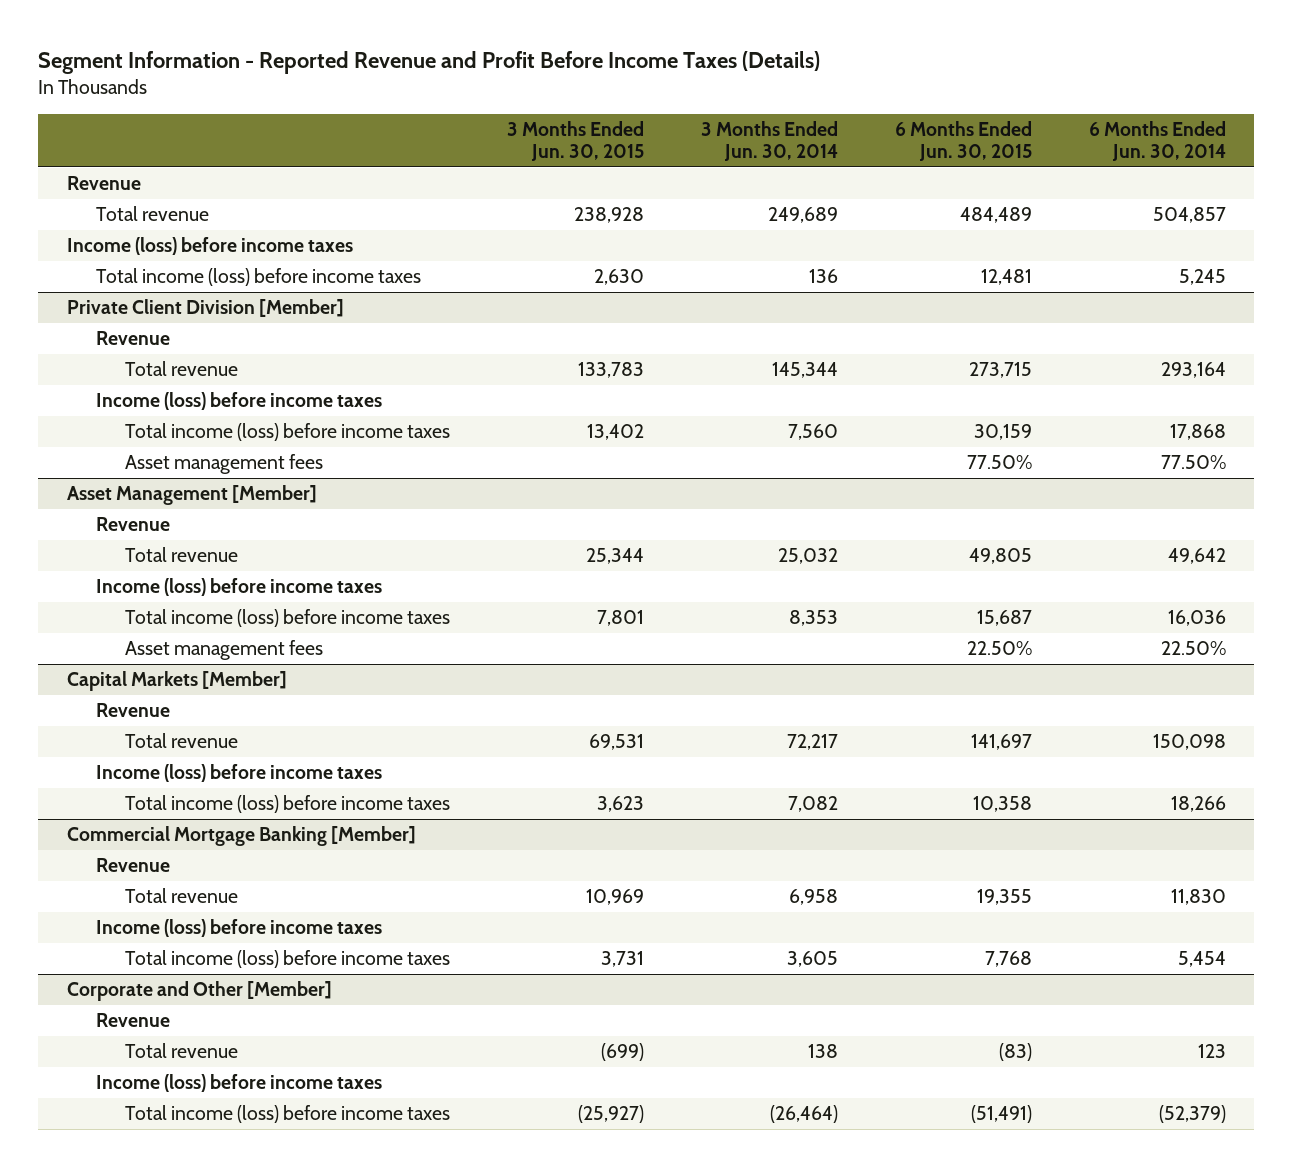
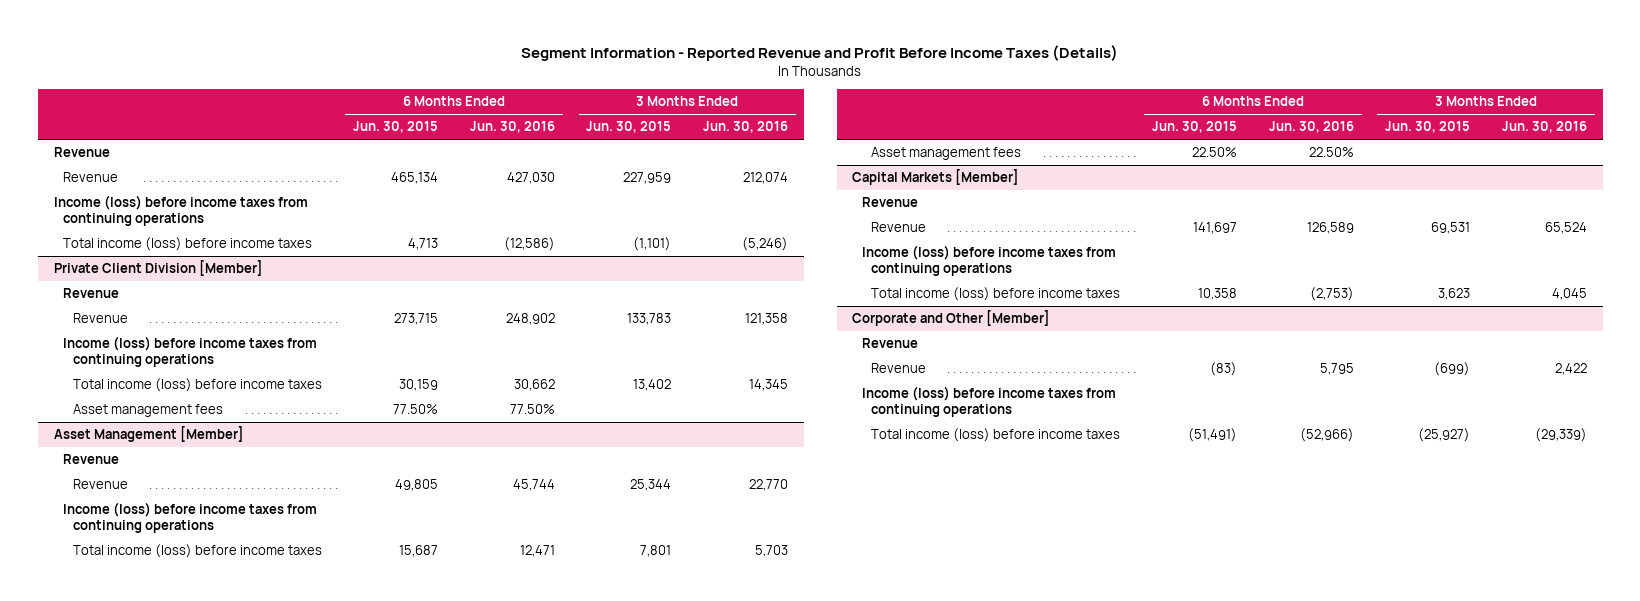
- | 3 Months Ended Jun. 30, 2015 | 3 Months Ended Jun. 30, 2014 | 6 Months Ended Jun. 30, 2015 | 6 Months Ended Jun. 30, 2014
+ | 6 Months Ended Jun. 30, 2015 | 6 Months Ended Jun. 30, 2016 | 3 Months Ended Jun. 30, 2015 | 3 Months Ended Jun. 30, 2016
- Total revenue | 238,928 | 249,689 | 484,489 | 504,857
- Income (loss) before income taxes
- Total income (loss) before income taxes | 2,630 | 136 | 12,481 | 5,245
+ Revenue | 465,134 | 427,030 | 227,959 | 212,074
+ Income (loss) before income taxes from continuing operations
+ Total income (loss) before income taxes | 4,713 | (12,586) | (1,101) | (5,246)
@ Private Client Division [Member]
- Total revenue | 133,783 | 145,344 | 273,715 | 293,164
- Income (loss) before income taxes
+ Revenue | 273,715 | 248,902 | 133,783 | 121,358
+ Income (loss) before income taxes from continuing operations
@ Asset Management [Member]
- Total revenue | 25,344 | 25,032 | 49,805 | 49,642
- Income (loss) before income taxes
+ Revenue | 49,805 | 45,744 | 25,344 | 22,770
+ Income (loss) before income taxes from continuing operations
@ Capital Markets [Member]
- Total revenue | 69,531 | 72,217 | 141,697 | 150,098
- Income (loss) before income taxes
+ Revenue | 141,697 | 126,589 | 69,531 | 65,524
+ Income (loss) before income taxes from continuing operations
- Commercial Mortgage Banking [Member]
- Revenue
- Total revenue | 10,969 | 6,958 | 19,355 | 11,830
- Income (loss) before income taxes
- Total income (loss) before income taxes | 3,731 | 3,605 | 7,768 | 5,454
@ Corporate and Other [Member]
- Total revenue | (699) | 138 | (83) | 123
- Income (loss) before income taxes
+ Revenue | (83) | 5,795 | (699) | 2,422
+ Income (loss) before income taxes from continuing operations

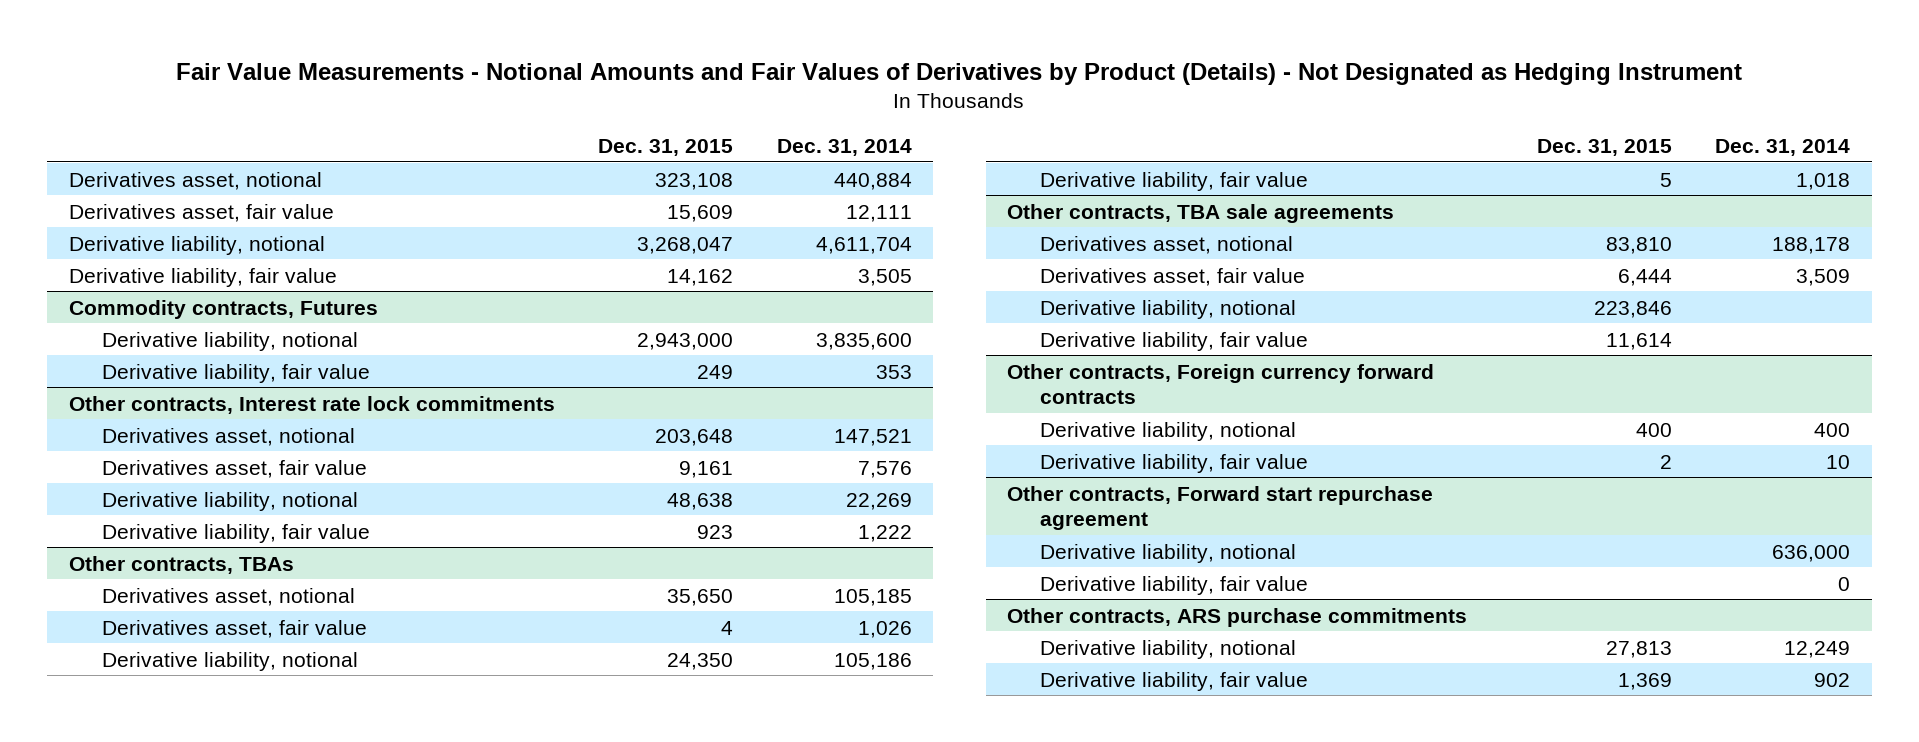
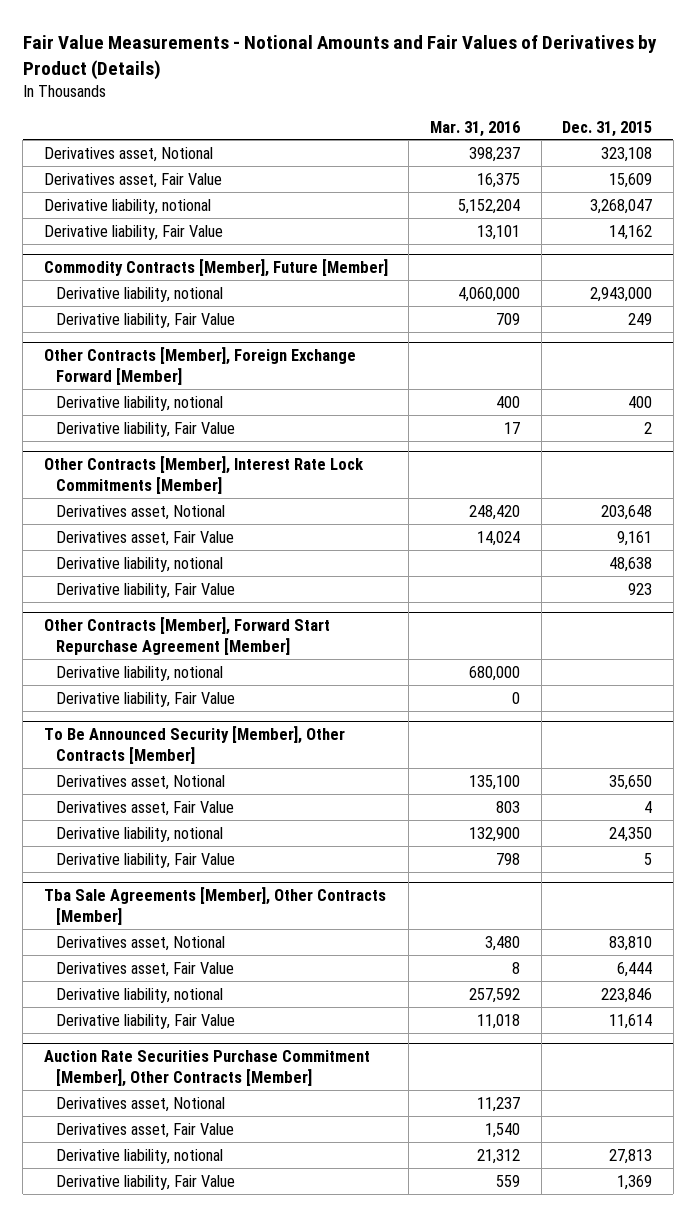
- Fair Value Measurements - Notional Amounts and Fair Values of Derivatives by Product (Details) - Not Designated as Hedging Instrument
+ Fair Value Measurements - Notional Amounts and Fair Values of Derivatives by Product (Details)
- | Dec. 31, 2015 | Dec. 31, 2014
+ | Mar. 31, 2016 | Dec. 31, 2015
- Derivatives asset, notional | 323,108 | 440,884
- Derivatives asset, fair value | 15,609 | 12,111
+ Derivatives asset, Notional | 398,237 | 323,108
+ Derivatives asset, Fair Value | 16,375 | 15,609
- Derivative liability, fair value | 14,162 | 3,505
- Commodity contracts, Futures
+ Derivative liability, Fair Value | 13,101 | 14,162
+ Commodity Contracts [Member], Future [Member]
- Derivative liability, fair value | 249 | 353
- Other contracts, Interest rate lock commitments
- Derivatives asset, notional | 203,648 | 147,521
- Derivatives asset, fair value | 9,161 | 7,576
+ Derivative liability, Fair Value | 709 | 249
+ Other Contracts [Member], Foreign Exchange Forward [Member]
+ Derivative liability, notional | 400 | 400
+ Derivative liability, Fair Value | 17 | 2
+ Other Contracts [Member], Interest Rate Lock Commitments [Member]
+ Derivatives asset, Notional | 248,420 | 203,648
+ Derivatives asset, Fair Value | 14,024 | 9,161
- Derivative liability, fair value | 923 | 1,222
- Other contracts, TBAs
- Derivatives asset, notional | 35,650 | 105,185
- Derivatives asset, fair value | 4 | 1,026
+ Derivative liability, Fair Value | | 923
+ Other Contracts [Member], Forward Start Repurchase Agreement [Member]
+ Derivative liability, notional | 680,000 |
+ Derivative liability, Fair Value | 0 |
+ To Be Announced Security [Member], Other Contracts [Member]
+ Derivatives asset, Notional | 135,100 | 35,650
+ Derivatives asset, Fair Value | 803 | 4
- Derivative liability, fair value | 5 | 1,018
- Other contracts, TBA sale agreements
- Derivatives asset, notional | 83,810 | 188,178
- Derivatives asset, fair value | 6,444 | 3,509
+ Derivative liability, Fair Value | 798 | 5
+ Tba Sale Agreements [Member], Other Contracts [Member]
+ Derivatives asset, Notional | 3,480 | 83,810
+ Derivatives asset, Fair Value | 8 | 6,444
- Derivative liability, fair value | 11,614 |
- Other contracts, Foreign currency forward contracts
- Derivative liability, notional | 400 | 400
- Derivative liability, fair value | 2 | 10
- Other contracts, Forward start repurchase agreement
- Derivative liability, notional | | 636,000
- Derivative liability, fair value | | 0
- Other contracts, ARS purchase commitments
+ Derivative liability, Fair Value | 11,018 | 11,614
+ Auction Rate Securities Purchase Commitment [Member], Other Contracts [Member]
+ Derivatives asset, Notional | 11,237 |
+ Derivatives asset, Fair Value | 1,540 |
- Derivative liability, fair value | 1,369 | 902
+ Derivative liability, Fair Value | 559 | 1,369

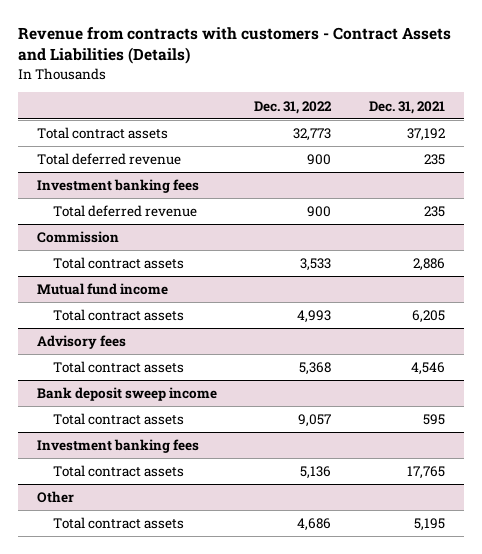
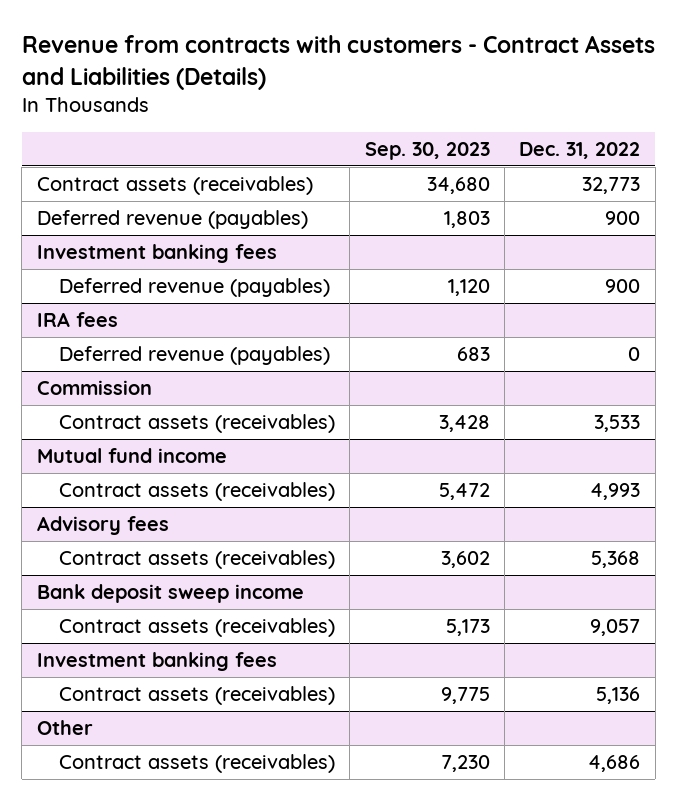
- | Dec. 31, 2022 | Dec. 31, 2021
+ | Sep. 30, 2023 | Dec. 31, 2022
- Total contract assets | 32,773 | 37,192
- Total deferred revenue | 900 | 235
+ Contract assets (receivables) | 34,680 | 32,773
+ Deferred revenue (payables) | 1,803 | 900
@ Investment banking fees
- Total deferred revenue | 900 | 235
+ Deferred revenue (payables) | 1,120 | 900
+ IRA fees
+ Deferred revenue (payables) | 683 | 0
@ Commission
- Total contract assets | 3,533 | 2,886
+ Contract assets (receivables) | 3,428 | 3,533
@ Mutual fund income
- Total contract assets | 4,993 | 6,205
+ Contract assets (receivables) | 5,472 | 4,993
@ Advisory fees
- Total contract assets | 5,368 | 4,546
+ Contract assets (receivables) | 3,602 | 5,368
@ Bank deposit sweep income
- Total contract assets | 9,057 | 595
+ Contract assets (receivables) | 5,173 | 9,057
@ Investment banking fees
- Total contract assets | 5,136 | 17,765
+ Contract assets (receivables) | 9,775 | 5,136
@ Other
- Total contract assets | 4,686 | 5,195
+ Contract assets (receivables) | 7,230 | 4,686

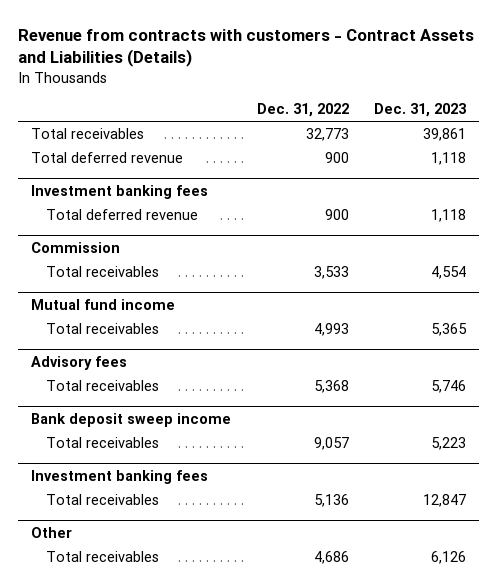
- | Sep. 30, 2023 | Dec. 31, 2022
+ | Dec. 31, 2022 | Dec. 31, 2023
- Contract assets (receivables) | 34,680 | 32,773
- Deferred revenue (payables) | 1,803 | 900
+ Total receivables | 32,773 | 39,861
+ Total deferred revenue | 900 | 1,118
@ Investment banking fees
- Deferred revenue (payables) | 1,120 | 900
- IRA fees
- Deferred revenue (payables) | 683 | 0
@ Investment banking fees
+ Total deferred revenue | 900 | 1,118
@ Commission
- Contract assets (receivables) | 3,428 | 3,533
+ Total receivables | 3,533 | 4,554
@ Mutual fund income
- Contract assets (receivables) | 5,472 | 4,993
+ Total receivables | 4,993 | 5,365
@ Advisory fees
- Contract assets (receivables) | 3,602 | 5,368
+ Total receivables | 5,368 | 5,746
@ Bank deposit sweep income
- Contract assets (receivables) | 5,173 | 9,057
+ Total receivables | 9,057 | 5,223
@ Investment banking fees
- Contract assets (receivables) | 9,775 | 5,136
+ Total receivables | 5,136 | 12,847
@ Other
- Contract assets (receivables) | 7,230 | 4,686
+ Total receivables | 4,686 | 6,126

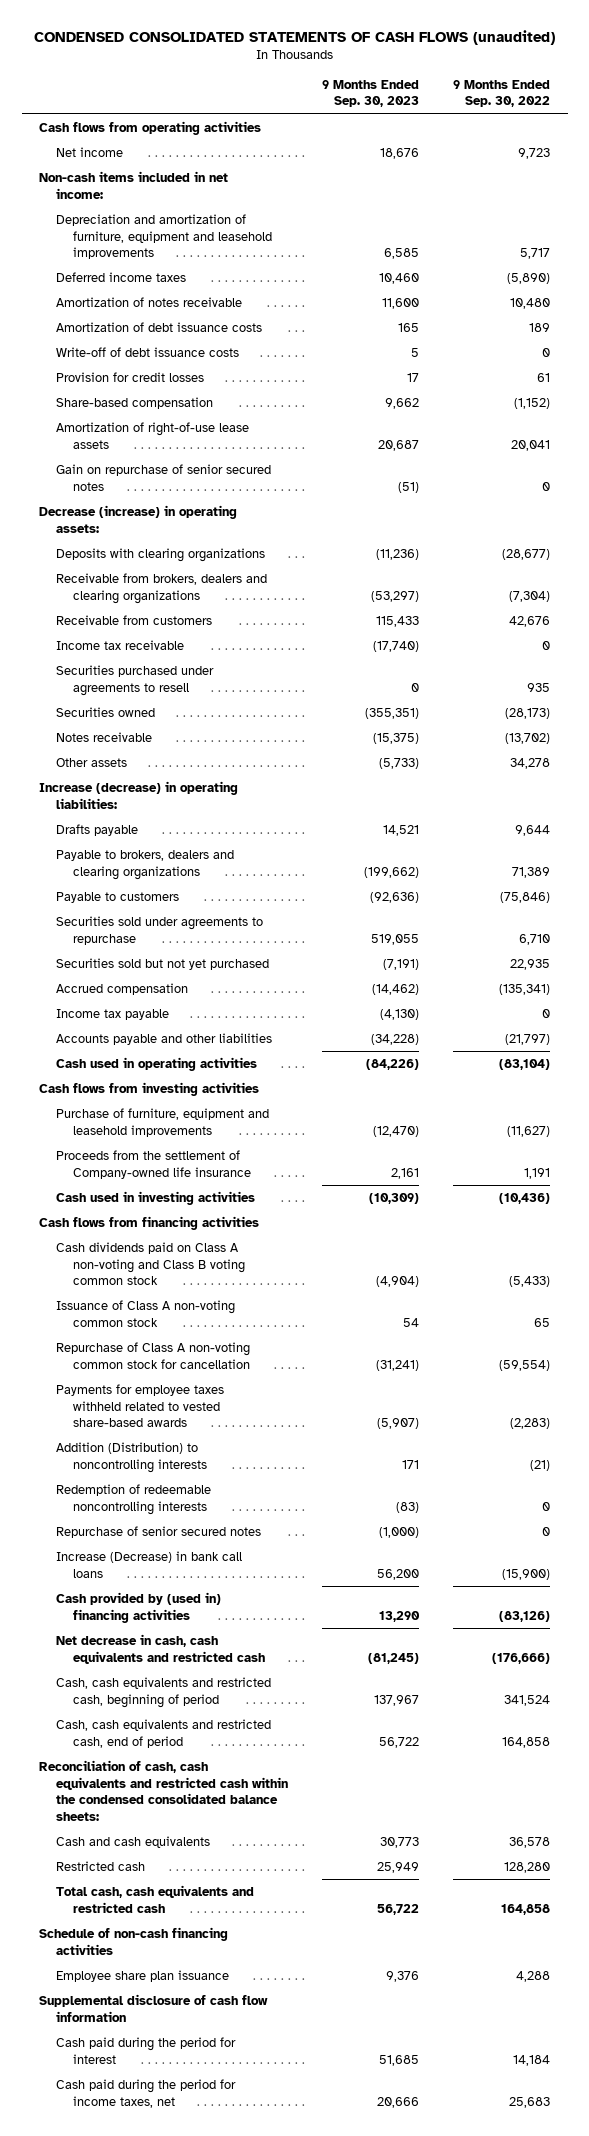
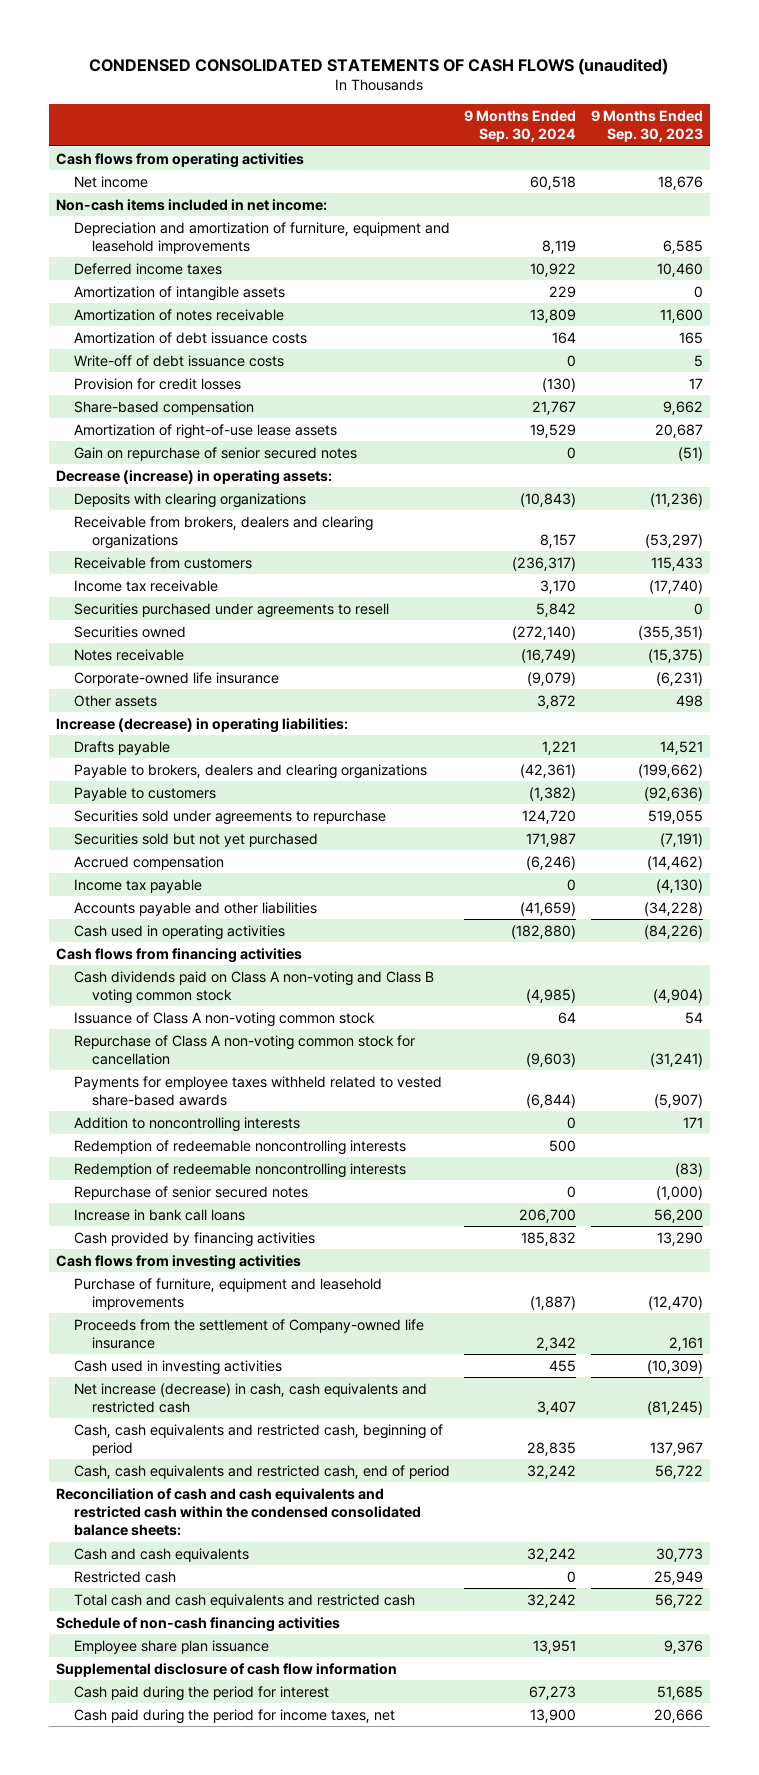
- | 9 Months Ended Sep. 30, 2023 | 9 Months Ended Sep. 30, 2022
+ | 9 Months Ended Sep. 30, 2024 | 9 Months Ended Sep. 30, 2023
+ Amortization of intangible assets | 229 | 0
- Other assets | (5,733) | 34,278
+ Corporate-owned life insurance | (9,079) | (6,231)
+ Other assets | 3,872 | 498
- Addition (Distribution) to noncontrolling interests | 171 | (21)
+ Addition to noncontrolling interests | 0 | 171
+ Redemption of redeemable noncontrolling interests | 500 |
- Increase (Decrease) in bank call loans | 56,200 | (15,900)
- Cash provided by (used in) financing activities | 13,290 | (83,126)
- Net decrease in cash, cash equivalents and restricted cash | (81,245) | (176,666)
+ Increase in bank call loans | 206,700 | 56,200
+ Cash provided by financing activities | 185,832 | 13,290
moved down: Cash flows from investing activities
moved down: Purchase of furniture, equipment and leasehold improvements | (1,887) | (12,470)
moved down: Proceeds from the settlement of Company-owned life insurance | 2,342 | 2,161
moved down: Cash used in investing activities | 455 | (10,309)
+ Net increase (decrease) in cash, cash equivalents and restricted cash | 3,407 | (81,245)
- Reconciliation of cash, cash equivalents and restricted cash within the condensed consolidated balance sheets:
+ Reconciliation of cash and cash equivalents and restricted cash within the condensed consolidated balance sheets:
- Total cash, cash equivalents and restricted cash | 56,722 | 164,858
+ Total cash and cash equivalents and restricted cash | 32,242 | 56,722

